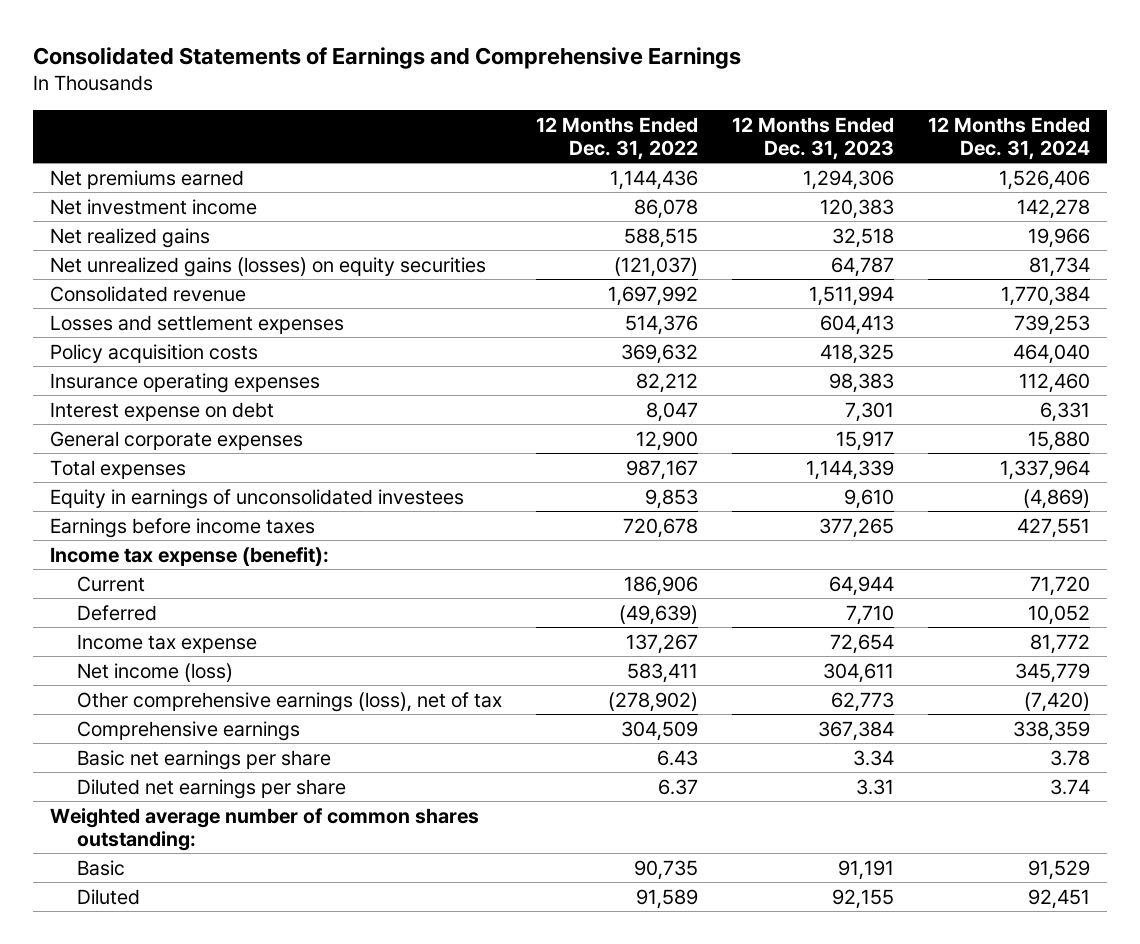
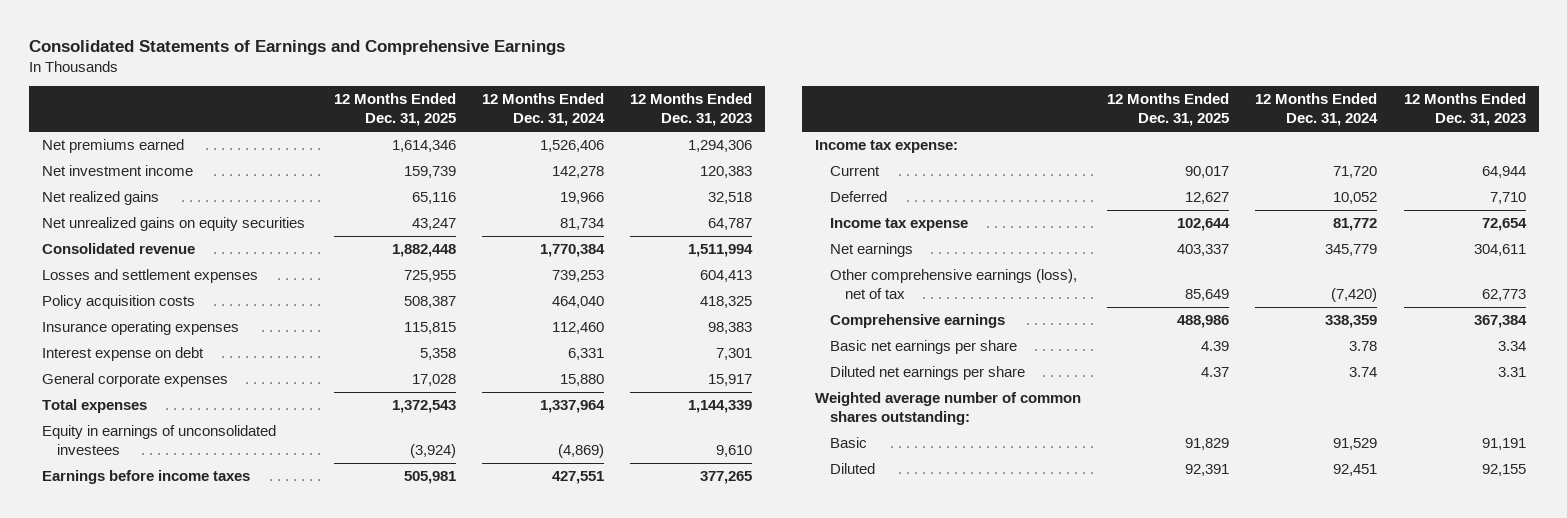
- | 12 Months Ended Dec. 31, 2022 | 12 Months Ended Dec. 31, 2023 | 12 Months Ended Dec. 31, 2024
+ | 12 Months Ended Dec. 31, 2025 | 12 Months Ended Dec. 31, 2024 | 12 Months Ended Dec. 31, 2023
- Net unrealized gains (losses) on equity securities | (121,037) | 64,787 | 81,734
+ Net unrealized gains on equity securities | 43,247 | 81,734 | 64,787
- Income tax expense (benefit):
+ Income tax expense:
- Net income (loss) | 583,411 | 304,611 | 345,779
+ Net earnings | 403,337 | 345,779 | 304,611

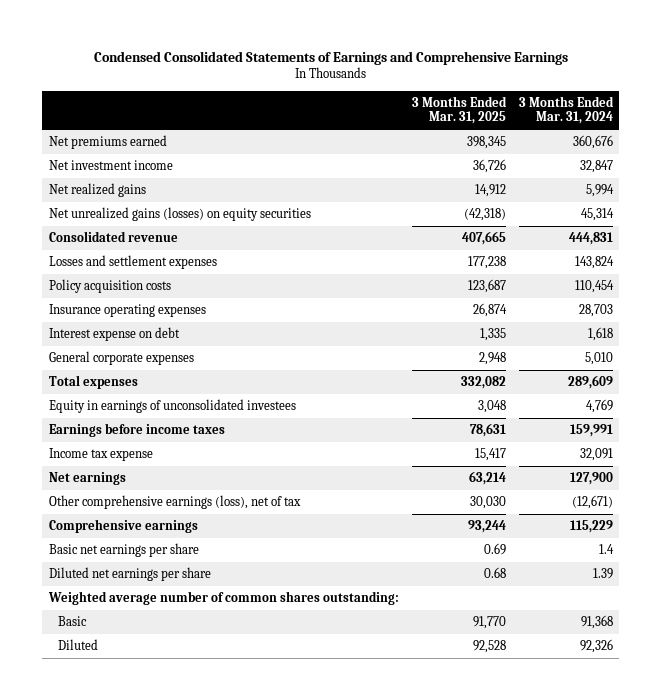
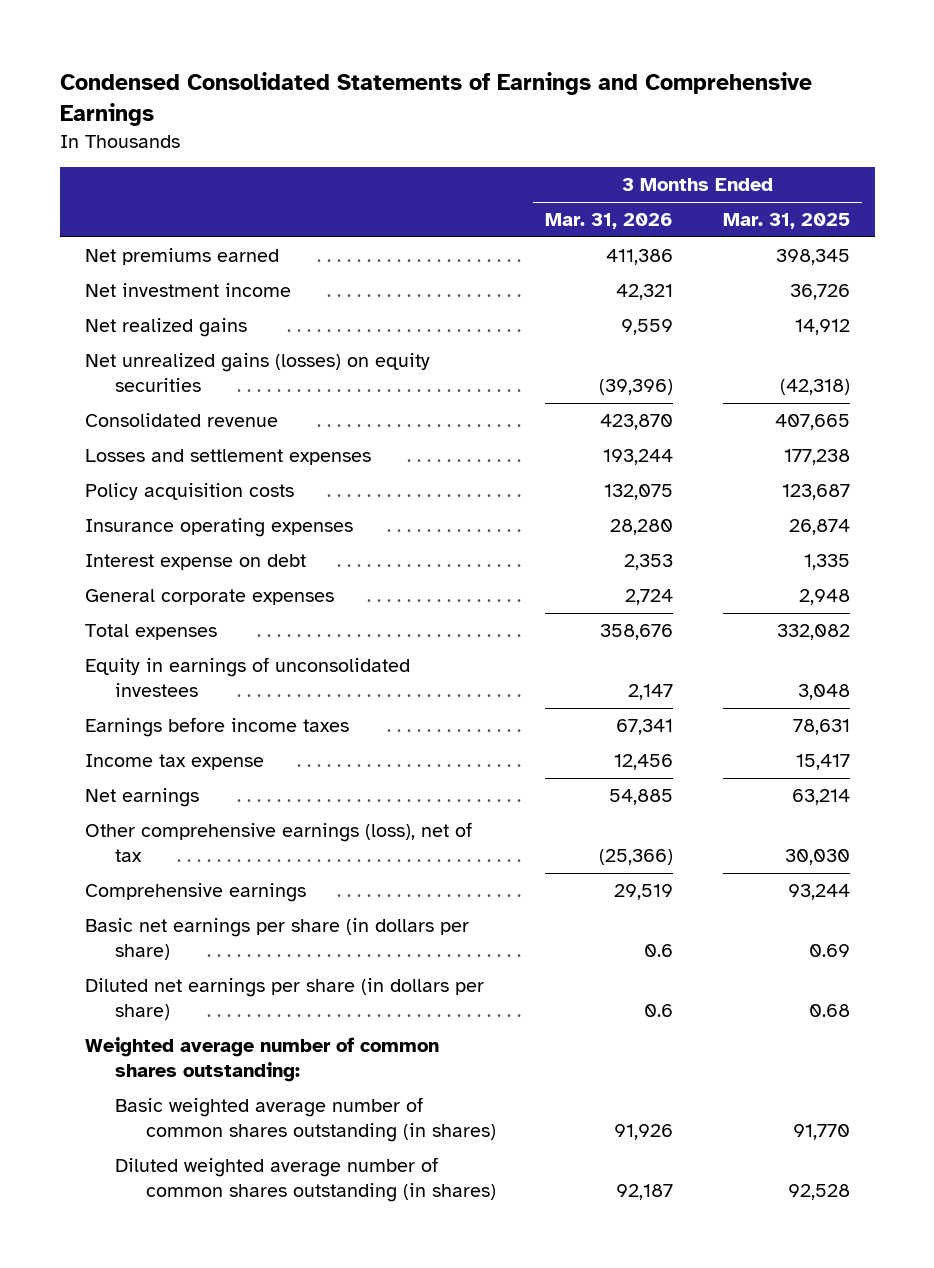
- | 3 Months Ended Mar. 31, 2025 | 3 Months Ended Mar. 31, 2024
+ | 3 Months Ended Mar. 31, 2026 | 3 Months Ended Mar. 31, 2025
- Basic net earnings per share | 0.69 | 1.4
- Diluted net earnings per share | 0.68 | 1.39
+ Basic net earnings per share (in dollars per share) | 0.6 | 0.69
+ Diluted net earnings per share (in dollars per share) | 0.6 | 0.68
- Basic | 91,770 | 91,368
- Diluted | 92,528 | 92,326
+ Basic weighted average number of common shares outstanding (in shares) | 91,926 | 91,770
+ Diluted weighted average number of common shares outstanding (in shares) | 92,187 | 92,528

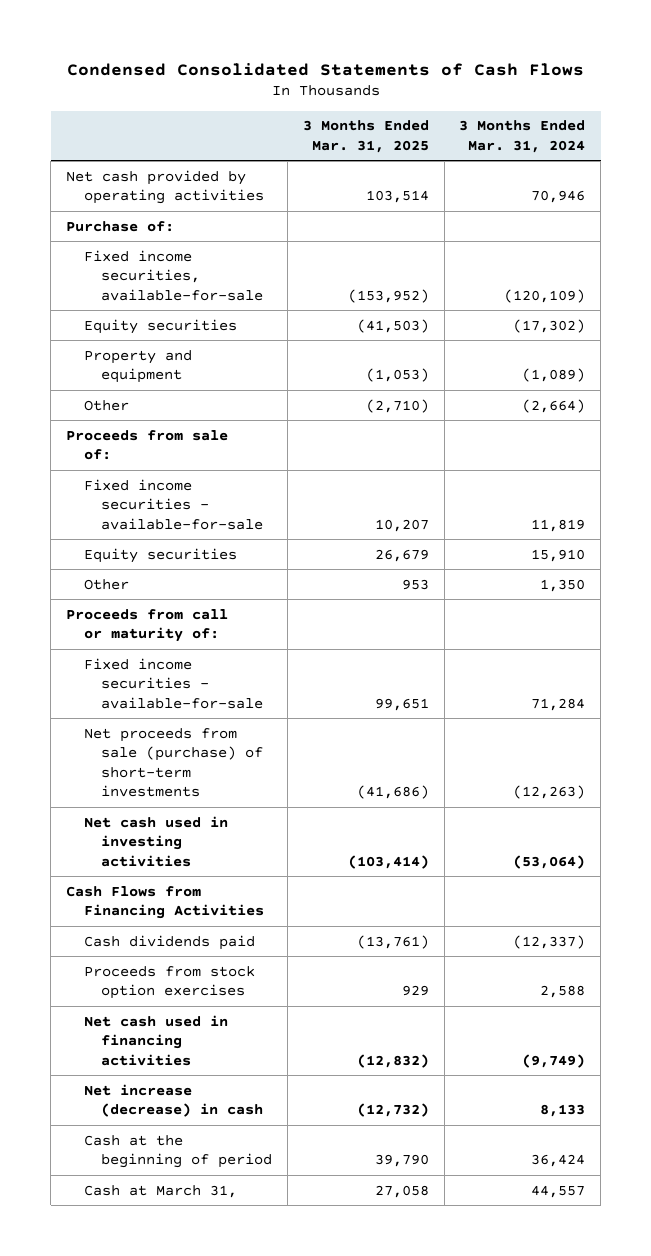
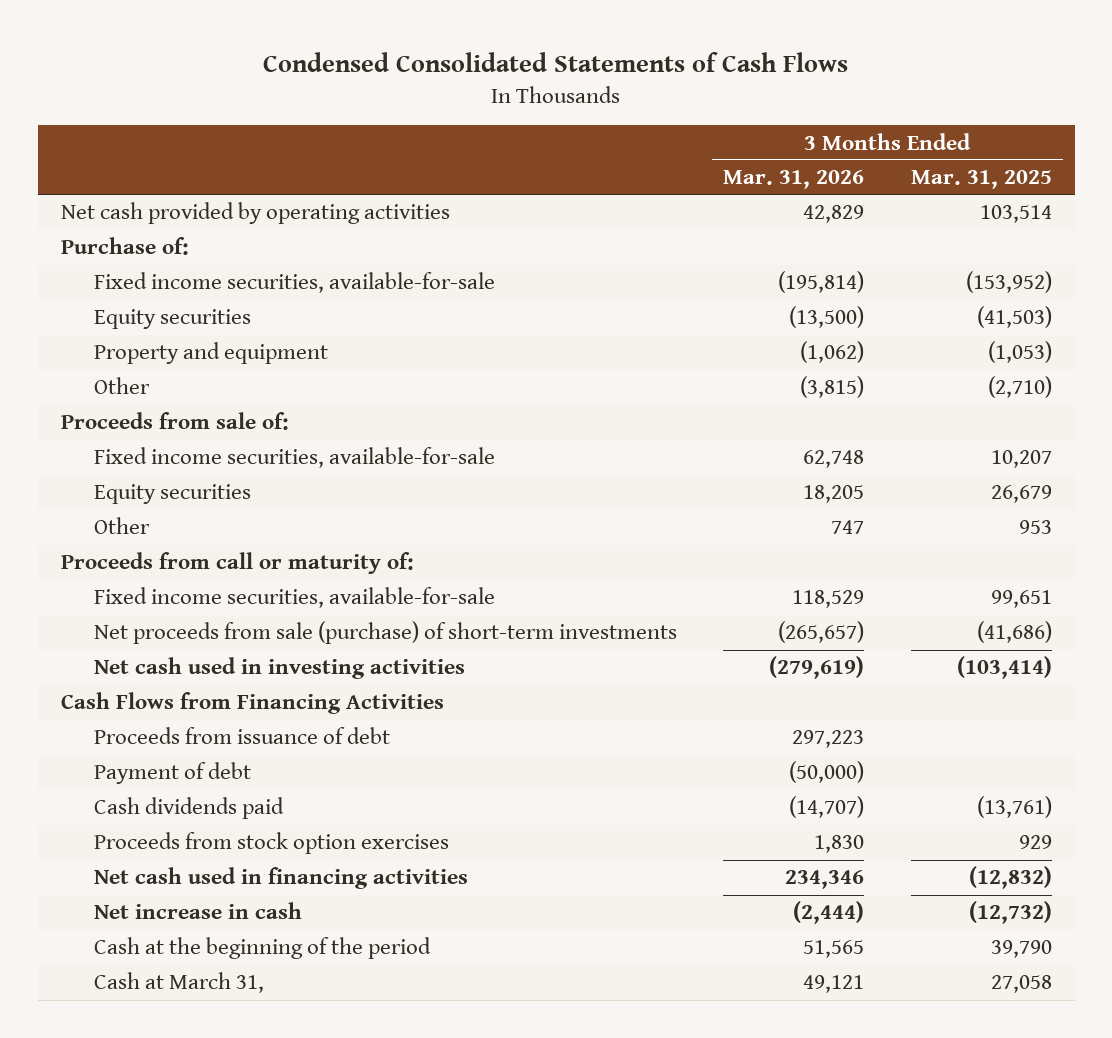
- | 3 Months Ended Mar. 31, 2025 | 3 Months Ended Mar. 31, 2024
+ | 3 Months Ended Mar. 31, 2026 | 3 Months Ended Mar. 31, 2025
- Fixed income securities - available-for-sale | 10,207 | 11,819
+ Fixed income securities, available-for-sale | 62,748 | 10,207
- Fixed income securities - available-for-sale | 99,651 | 71,284
+ Fixed income securities, available-for-sale | 118,529 | 99,651
+ Proceeds from issuance of debt | 297,223 |
+ Payment of debt | (50,000) |
- Net increase (decrease) in cash | (12,732) | 8,133
- Cash at the beginning of period | 39,790 | 36,424
+ Net increase in cash | (2,444) | (12,732)
+ Cash at the beginning of the period | 51,565 | 39,790

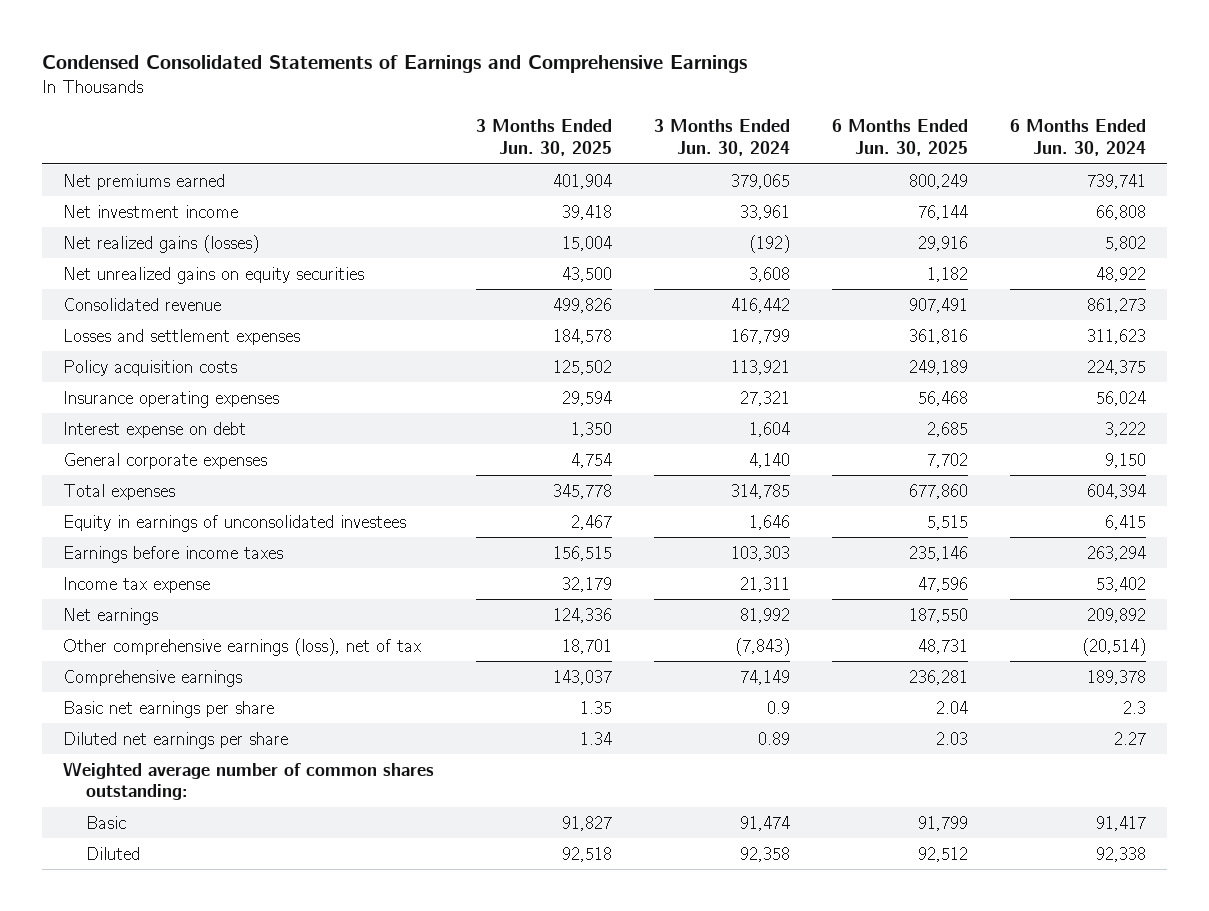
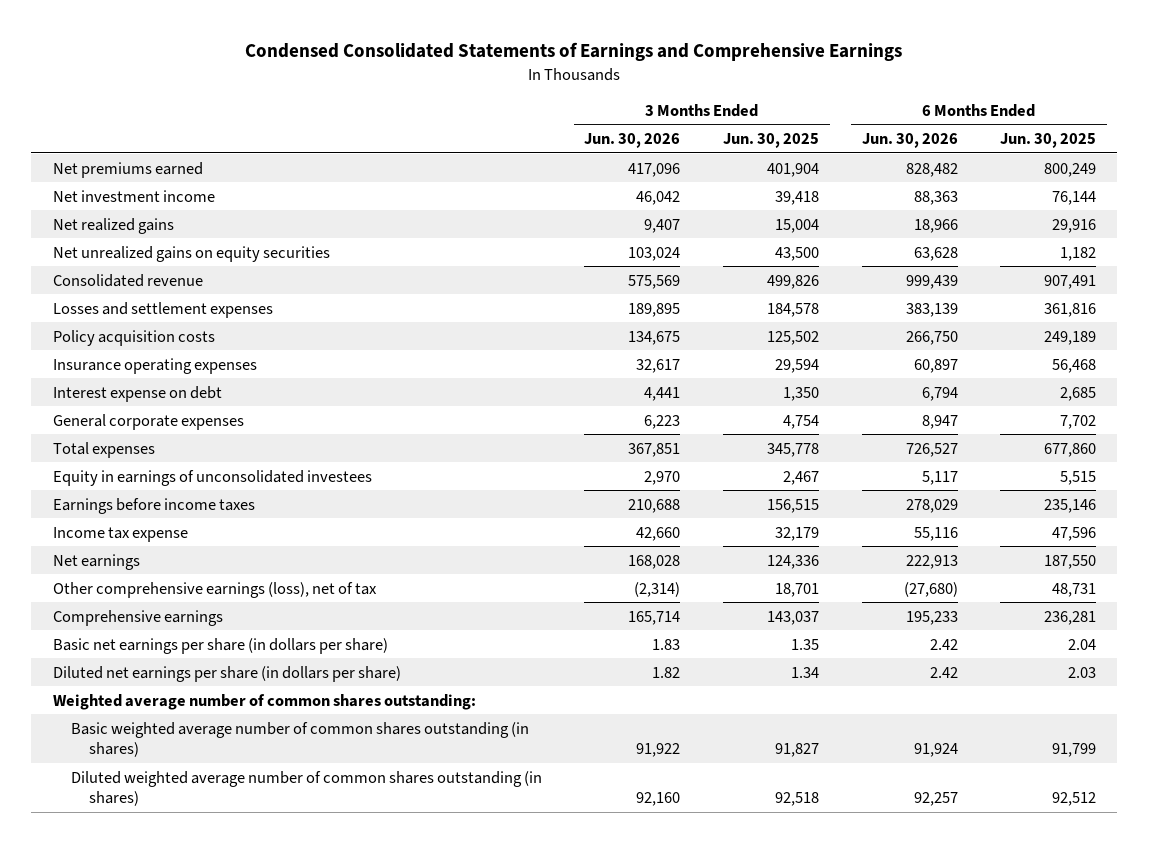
- | 3 Months Ended Jun. 30, 2025 | 3 Months Ended Jun. 30, 2024 | 6 Months Ended Jun. 30, 2025 | 6 Months Ended Jun. 30, 2024
+ | 3 Months Ended Jun. 30, 2026 | 3 Months Ended Jun. 30, 2025 | 6 Months Ended Jun. 30, 2026 | 6 Months Ended Jun. 30, 2025
- Net realized gains (losses) | 15,004 | (192) | 29,916 | 5,802
+ Net realized gains | 9,407 | 15,004 | 18,966 | 29,916
- Basic net earnings per share | 1.35 | 0.9 | 2.04 | 2.3
- Diluted net earnings per share | 1.34 | 0.89 | 2.03 | 2.27
+ Basic net earnings per share (in dollars per share) | 1.83 | 1.35 | 2.42 | 2.04
+ Diluted net earnings per share (in dollars per share) | 1.82 | 1.34 | 2.42 | 2.03
- Basic | 91,827 | 91,474 | 91,799 | 91,417
- Diluted | 92,518 | 92,358 | 92,512 | 92,338
+ Basic weighted average number of common shares outstanding (in shares) | 91,922 | 91,827 | 91,924 | 91,799
+ Diluted weighted average number of common shares outstanding (in shares) | 92,160 | 92,518 | 92,257 | 92,512

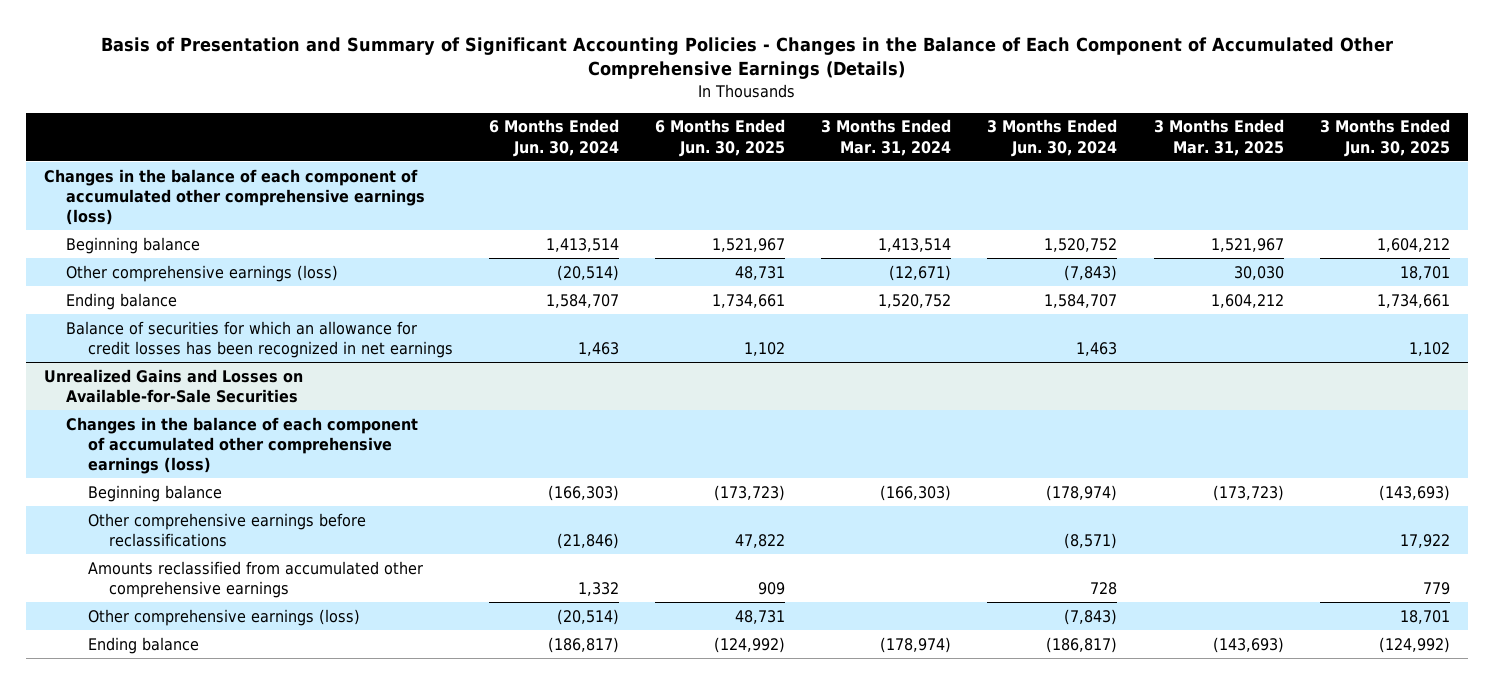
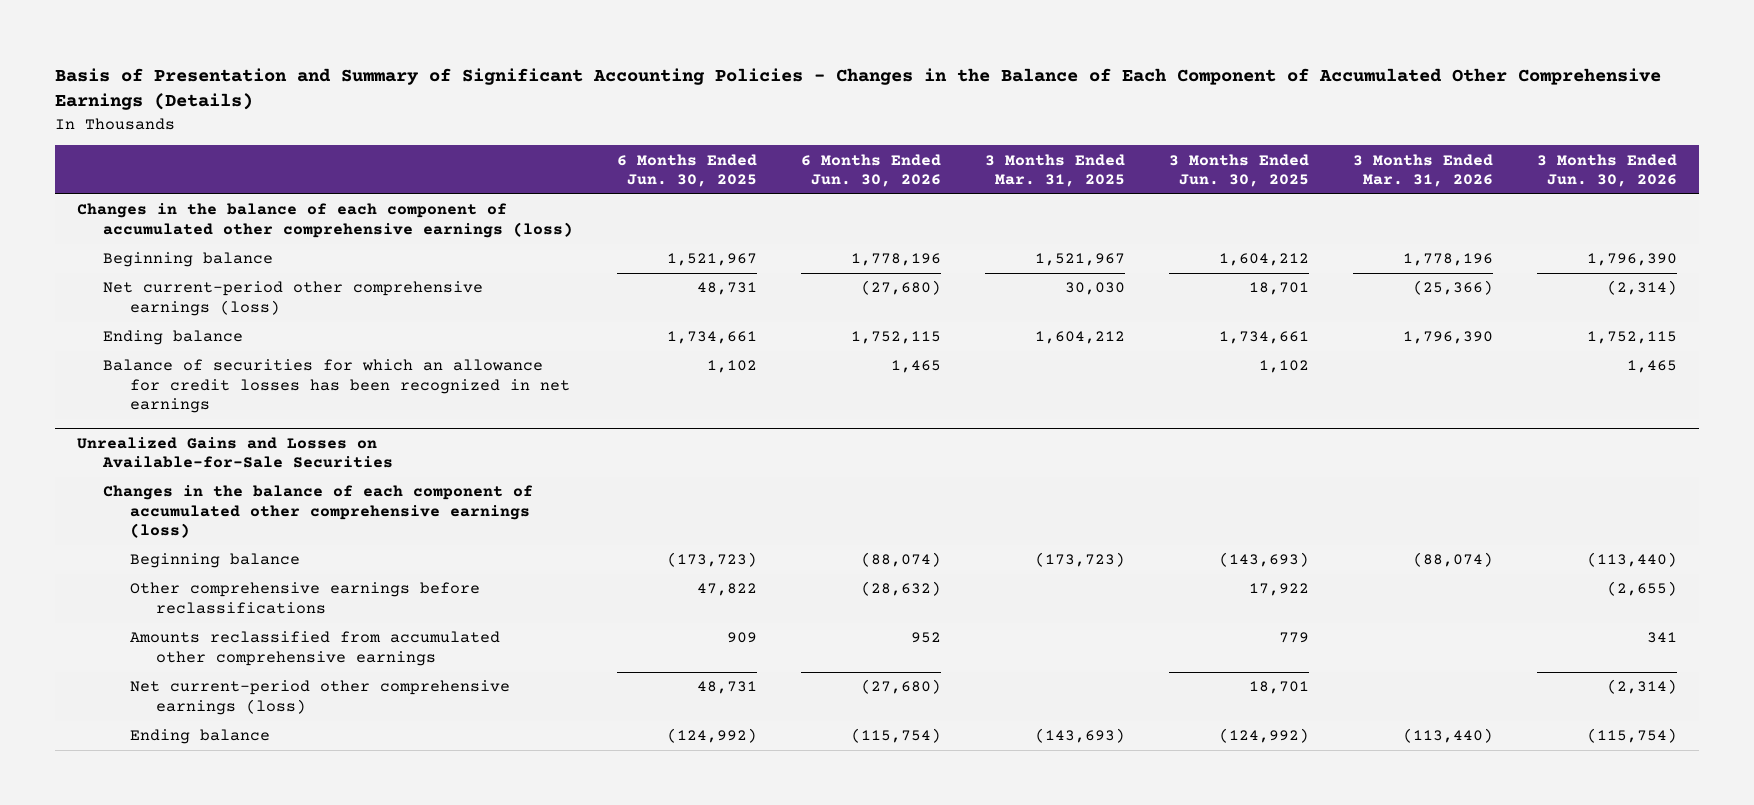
- | 6 Months Ended Jun. 30, 2024 | 6 Months Ended Jun. 30, 2025 | 3 Months Ended Mar. 31, 2024 | 3 Months Ended Jun. 30, 2024 | 3 Months Ended Mar. 31, 2025 | 3 Months Ended Jun. 30, 2025
+ | 6 Months Ended Jun. 30, 2025 | 6 Months Ended Jun. 30, 2026 | 3 Months Ended Mar. 31, 2025 | 3 Months Ended Jun. 30, 2025 | 3 Months Ended Mar. 31, 2026 | 3 Months Ended Jun. 30, 2026
- Other comprehensive earnings (loss) | (20,514) | 48,731 | (12,671) | (7,843) | 30,030 | 18,701
+ Net current-period other comprehensive earnings (loss) | 48,731 | (27,680) | 30,030 | 18,701 | (25,366) | (2,314)
@ Unrealized Gains and Losses on Available-for-Sale Securities
- Other comprehensive earnings (loss) | (20,514) | 48,731 | | (7,843) | | 18,701
+ Net current-period other comprehensive earnings (loss) | 48,731 | (27,680) | | 18,701 | | (2,314)

